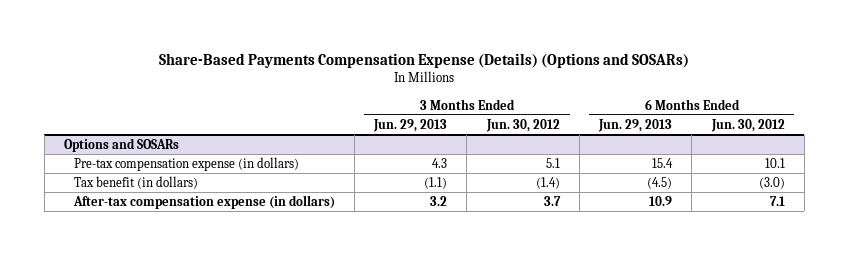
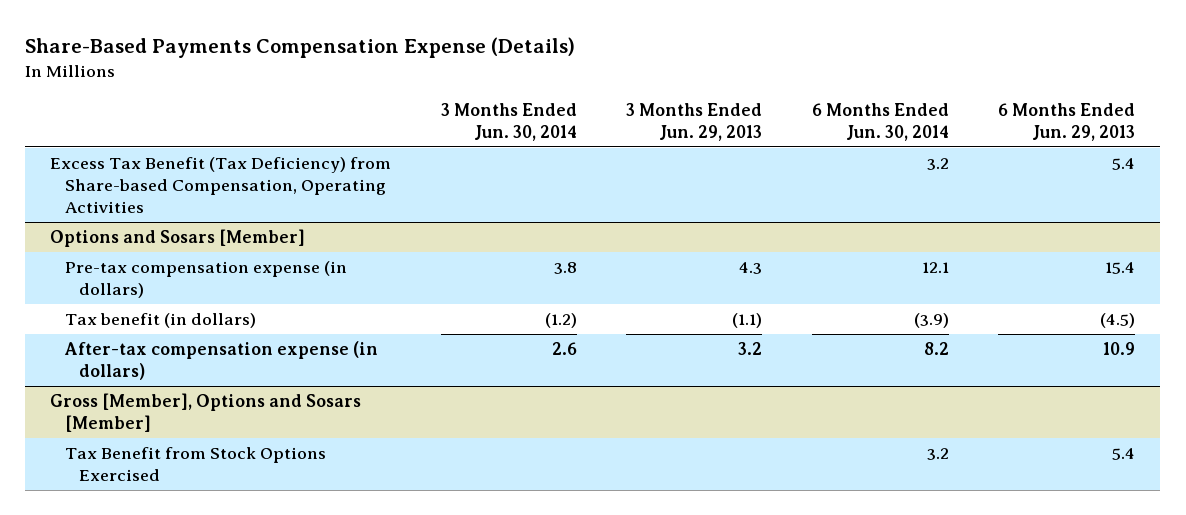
- Share-Based Payments Compensation Expense (Details) (Options and SOSARs)
+ Share-Based Payments Compensation Expense (Details)
- | 3 Months Ended Jun. 29, 2013 | 3 Months Ended Jun. 30, 2012 | 6 Months Ended Jun. 29, 2013 | 6 Months Ended Jun. 30, 2012
+ | 3 Months Ended Jun. 30, 2014 | 3 Months Ended Jun. 29, 2013 | 6 Months Ended Jun. 30, 2014 | 6 Months Ended Jun. 29, 2013
- Options and SOSARs
+ Excess Tax Benefit (Tax Deficiency) from Share-based Compensation, Operating Activities | | | 3.2 | 5.4
+ Options and Sosars [Member]
+ Gross [Member], Options and Sosars [Member]
+ Tax Benefit from Stock Options Exercised | | | 3.2 | 5.4

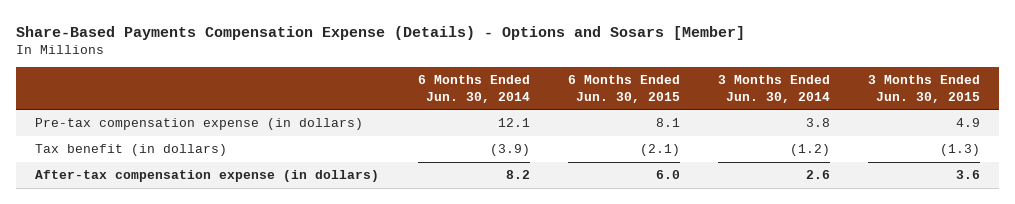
- Share-Based Payments Compensation Expense (Details)
+ Share-Based Payments Compensation Expense (Details) - Options and Sosars [Member]
- | 3 Months Ended Jun. 30, 2014 | 3 Months Ended Jun. 29, 2013 | 6 Months Ended Jun. 30, 2014 | 6 Months Ended Jun. 29, 2013
+ | 6 Months Ended Jun. 30, 2014 | 6 Months Ended Jun. 30, 2015 | 3 Months Ended Jun. 30, 2014 | 3 Months Ended Jun. 30, 2015
- Excess Tax Benefit (Tax Deficiency) from Share-based Compensation, Operating Activities | | | 3.2 | 5.4
- Options and Sosars [Member]
- Gross [Member], Options and Sosars [Member]
- Tax Benefit from Stock Options Exercised | | | 3.2 | 5.4

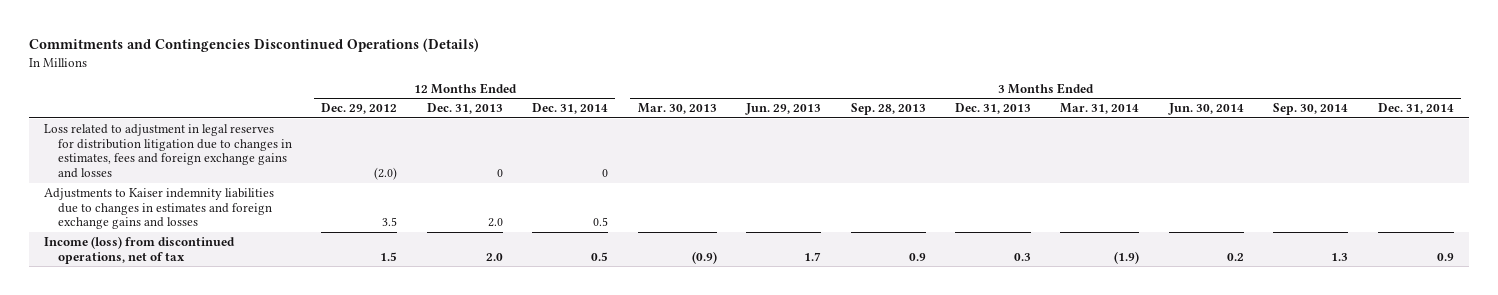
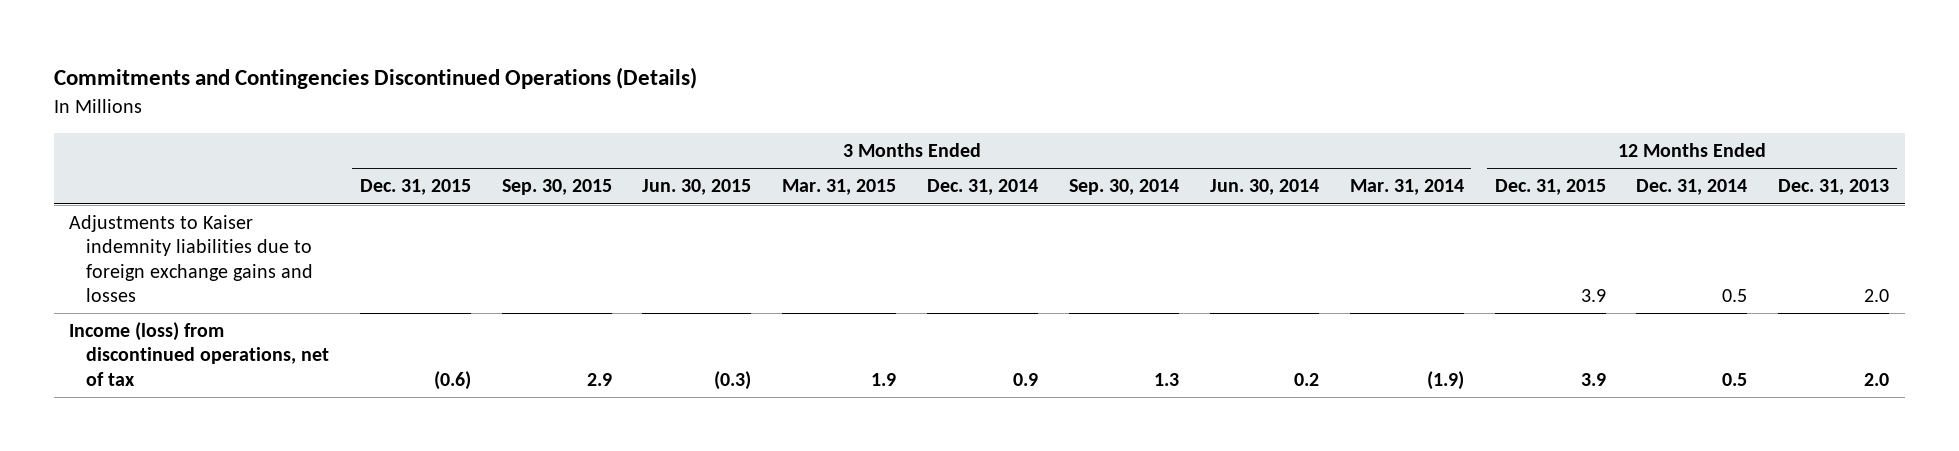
- | 12 Months Ended Dec. 29, 2012 | 12 Months Ended Dec. 31, 2013 | 12 Months Ended Dec. 31, 2014 | 3 Months Ended Mar. 30, 2013 | 3 Months Ended Jun. 29, 2013 | 3 Months Ended Sep. 28, 2013 | 3 Months Ended Dec. 31, 2013 | 3 Months Ended Mar. 31, 2014 | 3 Months Ended Jun. 30, 2014 | 3 Months Ended Sep. 30, 2014 | 3 Months Ended Dec. 31, 2014
+ | 3 Months Ended Dec. 31, 2015 | 3 Months Ended Sep. 30, 2015 | 3 Months Ended Jun. 30, 2015 | 3 Months Ended Mar. 31, 2015 | 3 Months Ended Dec. 31, 2014 | 3 Months Ended Sep. 30, 2014 | 3 Months Ended Jun. 30, 2014 | 3 Months Ended Mar. 31, 2014 | 12 Months Ended Dec. 31, 2015 | 12 Months Ended Dec. 31, 2014 | 12 Months Ended Dec. 31, 2013
- Loss related to adjustment in legal reserves for distribution litigation due to changes in estimates, fees and foreign exchange gains and losses | (2.0) | 0 | 0 | | | | | | | |
- Adjustments to Kaiser indemnity liabilities due to changes in estimates and foreign exchange gains and losses | 3.5 | 2.0 | 0.5 | | | | | | | |
+ Adjustments to Kaiser indemnity liabilities due to foreign exchange gains and losses | | | | | | | | | 3.9 | 0.5 | 2.0

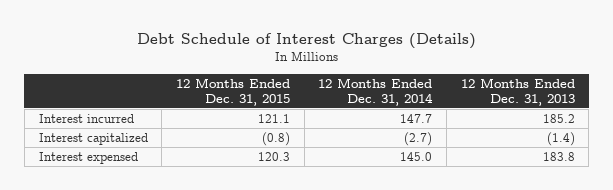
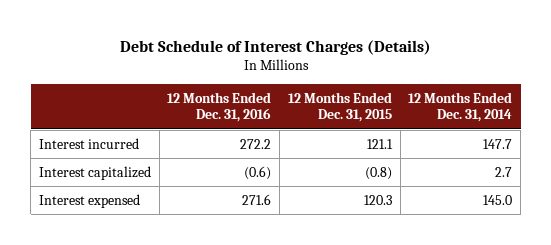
- | 12 Months Ended Dec. 31, 2015 | 12 Months Ended Dec. 31, 2014 | 12 Months Ended Dec. 31, 2013
+ | 12 Months Ended Dec. 31, 2016 | 12 Months Ended Dec. 31, 2015 | 12 Months Ended Dec. 31, 2014
- Interest capitalized | (0.8) | (2.7) | (1.4)
+ Interest capitalized | (0.6) | (0.8) | 2.7

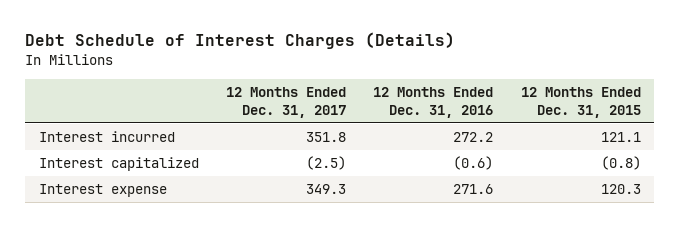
- | 12 Months Ended Dec. 31, 2016 | 12 Months Ended Dec. 31, 2015 | 12 Months Ended Dec. 31, 2014
+ | 12 Months Ended Dec. 31, 2017 | 12 Months Ended Dec. 31, 2016 | 12 Months Ended Dec. 31, 2015
- Interest expensed | 271.6 | 120.3 | 145.0
+ Interest expense | 349.3 | 271.6 | 120.3

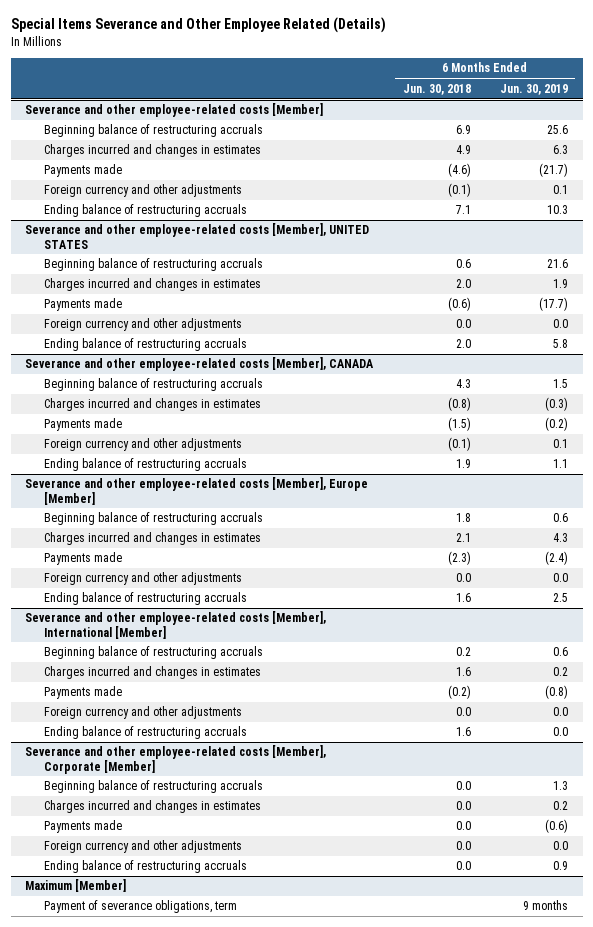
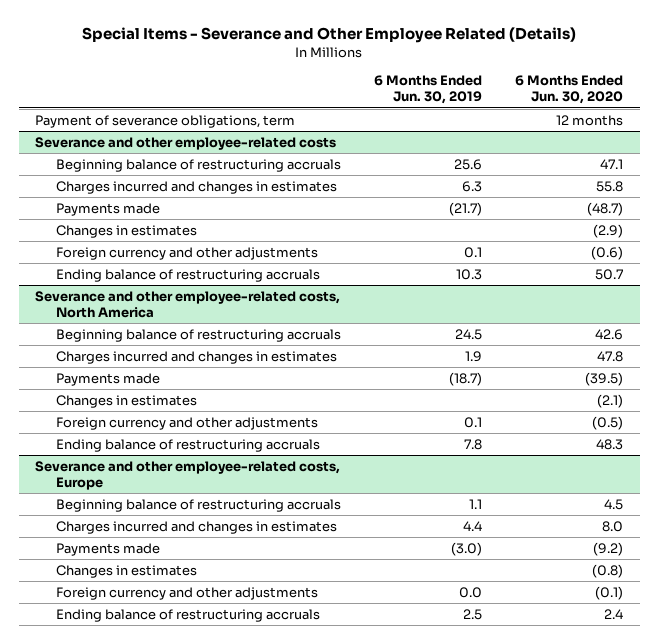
- Special Items Severance and Other Employee Related (Details)
+ Special Items - Severance and Other Employee Related (Details)
- | 6 Months Ended Jun. 30, 2018 | 6 Months Ended Jun. 30, 2019
+ | 6 Months Ended Jun. 30, 2019 | 6 Months Ended Jun. 30, 2020
- Severance and other employee-related costs [Member]
+ Payment of severance obligations, term | | 12 months
+ Severance and other employee-related costs
+ Changes in estimates | | (2.9)
- Severance and other employee-related costs [Member], UNITED STATES
- Beginning balance of restructuring accruals | 0.6 | 21.6
+ Severance and other employee-related costs, North America
+ Beginning balance of restructuring accruals | 24.5 | 42.6
- Payments made | (0.6) | (17.7)
- Foreign currency and other adjustments | 0.0 | 0.0
- Ending balance of restructuring accruals | 2.0 | 5.8
- Severance and other employee-related costs [Member], CANADA
- Beginning balance of restructuring accruals | 4.3 | 1.5
- Charges incurred and changes in estimates | (0.8) | (0.3)
- Payments made | (1.5) | (0.2)
+ Payments made | (18.7) | (39.5)
+ Changes in estimates | | (2.1)
- Ending balance of restructuring accruals | 1.9 | 1.1
- Severance and other employee-related costs [Member], Europe [Member]
- Beginning balance of restructuring accruals | 1.8 | 0.6
- Charges incurred and changes in estimates | 2.1 | 4.3
- Payments made | (2.3) | (2.4)
+ Ending balance of restructuring accruals | 7.8 | 48.3
+ Severance and other employee-related costs, Europe
+ Beginning balance of restructuring accruals | 1.1 | 4.5
+ Charges incurred and changes in estimates | 4.4 | 8.0
+ Payments made | (3.0) | (9.2)
+ Changes in estimates | | (0.8)
- Severance and other employee-related costs [Member], International [Member]
- Beginning balance of restructuring accruals | 0.2 | 0.6
- Charges incurred and changes in estimates | 1.6 | 0.2
- Payments made | (0.2) | (0.8)
- Foreign currency and other adjustments | 0.0 | 0.0
- Ending balance of restructuring accruals | 1.6 | 0.0
- Severance and other employee-related costs [Member], Corporate [Member]
- Beginning balance of restructuring accruals | 0.0 | 1.3
- Charges incurred and changes in estimates | 0.0 | 0.2
- Payments made | 0.0 | (0.6)
- Foreign currency and other adjustments | 0.0 | 0.0
- Ending balance of restructuring accruals | 0.0 | 0.9
- Maximum [Member]
- Payment of severance obligations, term | | 9 months

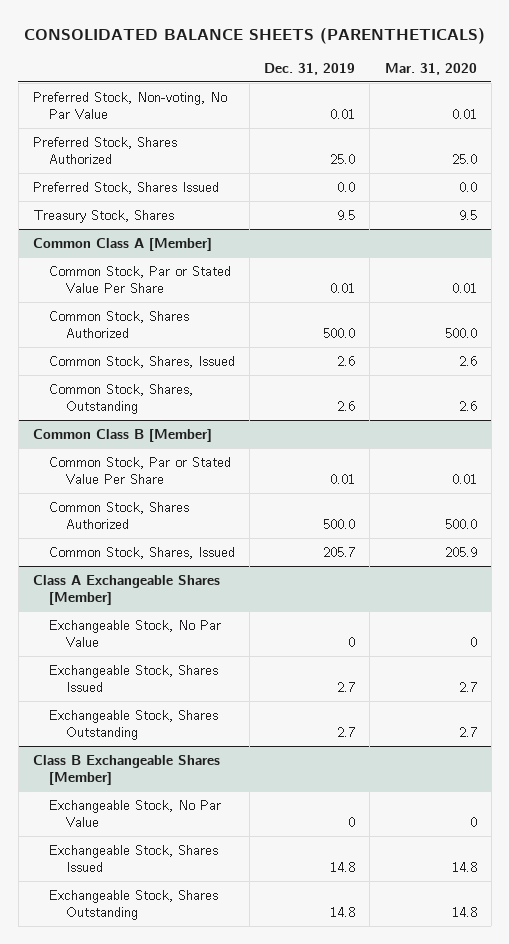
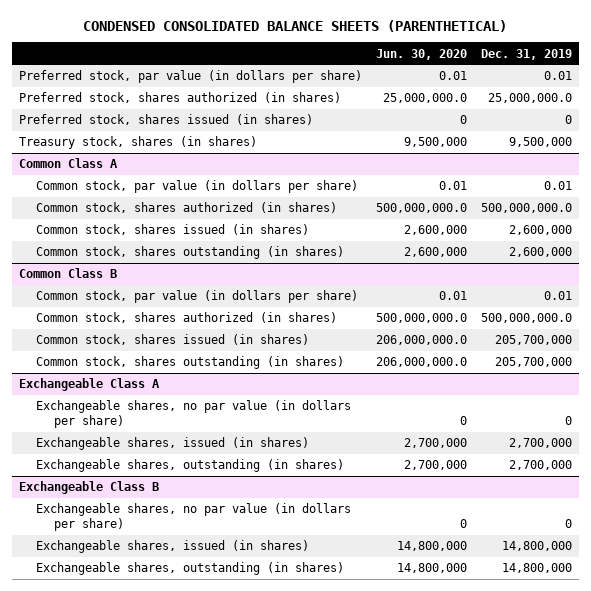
- CONSOLIDATED BALANCE SHEETS (PARENTHETICALS)
+ CONDENSED CONSOLIDATED BALANCE SHEETS (PARENTHETICAL)
- | Dec. 31, 2019 | Mar. 31, 2020
+ | Jun. 30, 2020 | Dec. 31, 2019
- Preferred Stock, Non-voting, No Par Value | 0.01 | 0.01
- Preferred Stock, Shares Authorized | 25.0 | 25.0
- Preferred Stock, Shares Issued | 0.0 | 0.0
- Treasury Stock, Shares | 9.5 | 9.5
- Common Class A [Member]
- Common Stock, Par or Stated Value Per Share | 0.01 | 0.01
- Common Stock, Shares Authorized | 500.0 | 500.0
- Common Stock, Shares, Issued | 2.6 | 2.6
- Common Stock, Shares, Outstanding | 2.6 | 2.6
- Common Class B [Member]
- Common Stock, Par or Stated Value Per Share | 0.01 | 0.01
- Common Stock, Shares Authorized | 500.0 | 500.0
- Common Stock, Shares, Issued | 205.7 | 205.9
- Class A Exchangeable Shares [Member]
- Exchangeable Stock, No Par Value | 0 | 0
- Exchangeable Stock, Shares Issued | 2.7 | 2.7
- Exchangeable Stock, Shares Outstanding | 2.7 | 2.7
- Class B Exchangeable Shares [Member]
- Exchangeable Stock, No Par Value | 0 | 0
- Exchangeable Stock, Shares Issued | 14.8 | 14.8
- Exchangeable Stock, Shares Outstanding | 14.8 | 14.8
+ Preferred stock, par value (in dollars per share) | 0.01 | 0.01
+ Preferred stock, shares authorized (in shares) | 25,000,000.0 | 25,000,000.0
+ Preferred stock, shares issued (in shares) | 0 | 0
+ Treasury stock, shares (in shares) | 9,500,000 | 9,500,000
+ Common Class A
+ Common stock, par value (in dollars per share) | 0.01 | 0.01
+ Common stock, shares authorized (in shares) | 500,000,000.0 | 500,000,000.0
+ Common stock, shares issued (in shares) | 2,600,000 | 2,600,000
+ Common stock, shares outstanding (in shares) | 2,600,000 | 2,600,000
+ Common Class B
+ Common stock, par value (in dollars per share) | 0.01 | 0.01
+ Common stock, shares authorized (in shares) | 500,000,000.0 | 500,000,000.0
+ Common stock, shares issued (in shares) | 206,000,000.0 | 205,700,000
+ Common stock, shares outstanding (in shares) | 206,000,000.0 | 205,700,000
+ Exchangeable Class A
+ Exchangeable shares, no par value (in dollars per share) | 0 | 0
+ Exchangeable shares, issued (in shares) | 2,700,000 | 2,700,000
+ Exchangeable shares, outstanding (in shares) | 2,700,000 | 2,700,000
+ Exchangeable Class B
+ Exchangeable shares, no par value (in dollars per share) | 0 | 0
+ Exchangeable shares, issued (in shares) | 14,800,000 | 14,800,000
+ Exchangeable shares, outstanding (in shares) | 14,800,000 | 14,800,000

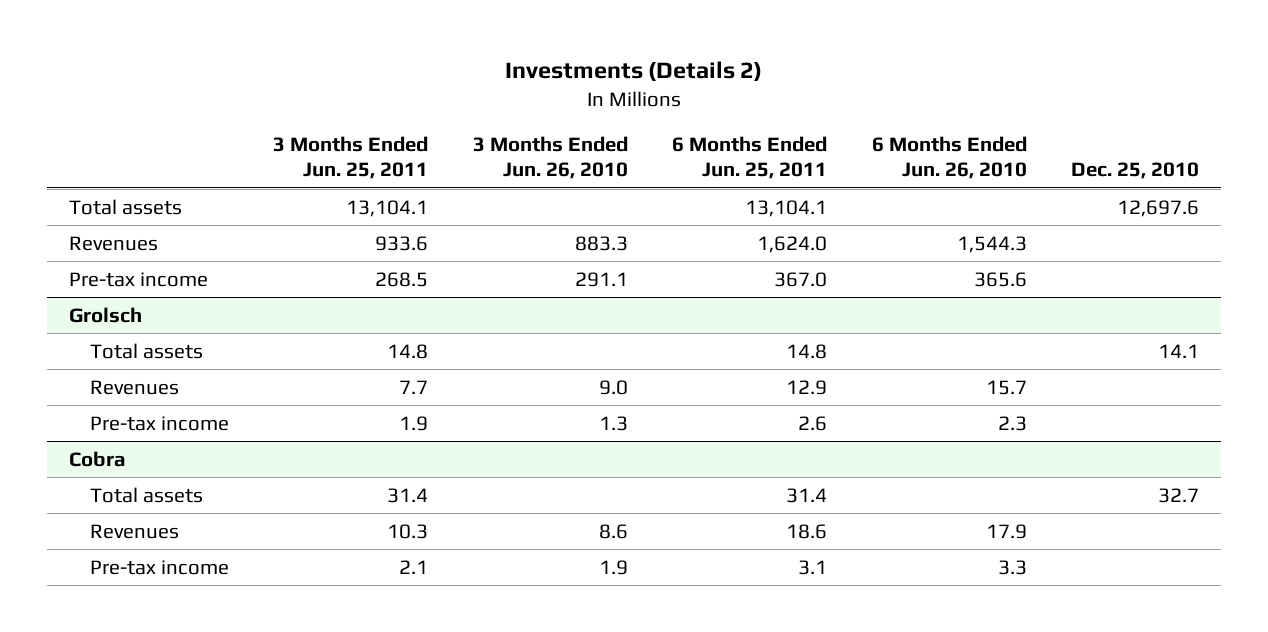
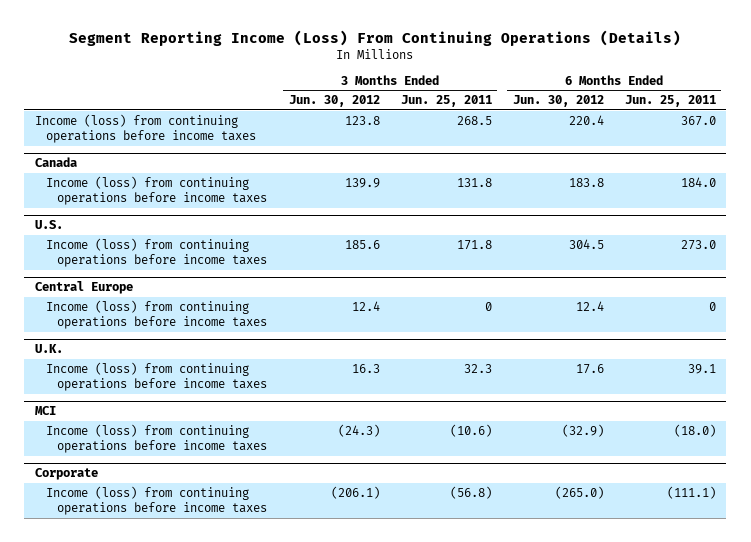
- Investments (Details 2)
+ Segment Reporting Income (Loss) From Continuing Operations (Details)
- | 3 Months Ended Jun. 25, 2011 | 3 Months Ended Jun. 26, 2010 | 6 Months Ended Jun. 25, 2011 | 6 Months Ended Jun. 26, 2010 | Dec. 25, 2010
+ | 3 Months Ended Jun. 30, 2012 | 3 Months Ended Jun. 25, 2011 | 6 Months Ended Jun. 30, 2012 | 6 Months Ended Jun. 25, 2011
- Total assets | 13,104.1 | | 13,104.1 | | 12,697.6
- Revenues | 933.6 | 883.3 | 1,624.0 | 1,544.3 |
- Pre-tax income | 268.5 | 291.1 | 367.0 | 365.6 |
- Grolsch
- Total assets | 14.8 | | 14.8 | | 14.1
- Revenues | 7.7 | 9.0 | 12.9 | 15.7 |
- Pre-tax income | 1.9 | 1.3 | 2.6 | 2.3 |
- Cobra
- Total assets | 31.4 | | 31.4 | | 32.7
- Revenues | 10.3 | 8.6 | 18.6 | 17.9 |
- Pre-tax income | 2.1 | 1.9 | 3.1 | 3.3 |
+ Income (loss) from continuing operations before income taxes | 123.8 | 268.5 | 220.4 | 367.0
+ Canada
+ Income (loss) from continuing operations before income taxes | 139.9 | 131.8 | 183.8 | 184.0
+ U.S.
+ Income (loss) from continuing operations before income taxes | 185.6 | 171.8 | 304.5 | 273.0
+ Central Europe
+ Income (loss) from continuing operations before income taxes | 12.4 | 0 | 12.4 | 0
+ U.K.
+ Income (loss) from continuing operations before income taxes | 16.3 | 32.3 | 17.6 | 39.1
+ MCI
+ Income (loss) from continuing operations before income taxes | (24.3) | (10.6) | (32.9) | (18.0)
+ Corporate
+ Income (loss) from continuing operations before income taxes | (206.1) | (56.8) | (265.0) | (111.1)

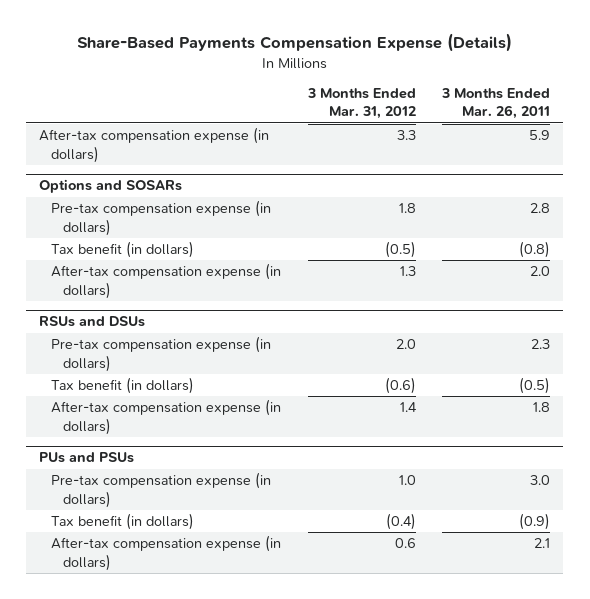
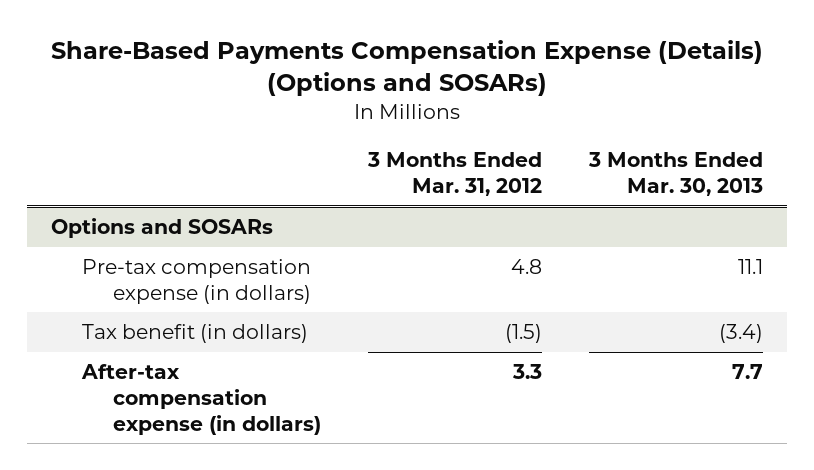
- Share-Based Payments Compensation Expense (Details)
+ Share-Based Payments Compensation Expense (Details) (Options and SOSARs)
- | 3 Months Ended Mar. 31, 2012 | 3 Months Ended Mar. 26, 2011
+ | 3 Months Ended Mar. 31, 2012 | 3 Months Ended Mar. 30, 2013
- After-tax compensation expense (in dollars) | 3.3 | 5.9
@ Options and SOSARs
- Pre-tax compensation expense (in dollars) | 1.8 | 2.8
- Tax benefit (in dollars) | (0.5) | (0.8)
- After-tax compensation expense (in dollars) | 1.3 | 2.0
- RSUs and DSUs
- Pre-tax compensation expense (in dollars) | 2.0 | 2.3
- Tax benefit (in dollars) | (0.6) | (0.5)
- After-tax compensation expense (in dollars) | 1.4 | 1.8
- PUs and PSUs
- Pre-tax compensation expense (in dollars) | 1.0 | 3.0
- Tax benefit (in dollars) | (0.4) | (0.9)
- After-tax compensation expense (in dollars) | 0.6 | 2.1
@ Options and SOSARs
+ Pre-tax compensation expense (in dollars) | 4.8 | 11.1
+ Tax benefit (in dollars) | (1.5) | (3.4)
+ After-tax compensation expense (in dollars) | 3.3 | 7.7

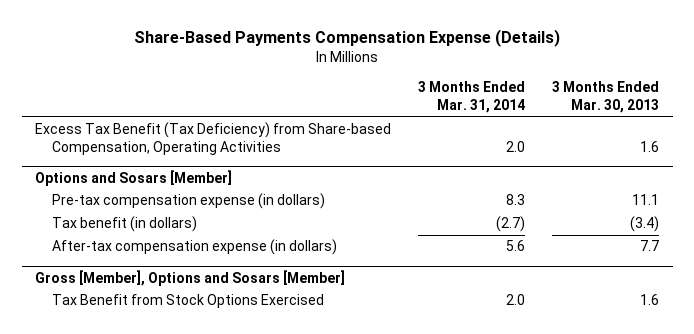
- Share-Based Payments Compensation Expense (Details) (Options and SOSARs)
+ Share-Based Payments Compensation Expense (Details)
- | 3 Months Ended Mar. 31, 2012 | 3 Months Ended Mar. 30, 2013
+ | 3 Months Ended Mar. 31, 2014 | 3 Months Ended Mar. 30, 2013
- Options and SOSARs
+ Excess Tax Benefit (Tax Deficiency) from Share-based Compensation, Operating Activities | 2.0 | 1.6
+ Options and Sosars [Member]
+ Gross [Member], Options and Sosars [Member]
+ Tax Benefit from Stock Options Exercised | 2.0 | 1.6

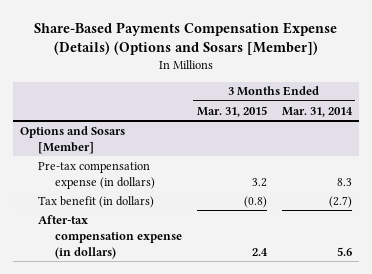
- Share-Based Payments Compensation Expense (Details)
+ Share-Based Payments Compensation Expense (Details) (Options and Sosars [Member])
- | 3 Months Ended Mar. 31, 2014 | 3 Months Ended Mar. 30, 2013
+ | 3 Months Ended Mar. 31, 2015 | 3 Months Ended Mar. 31, 2014
- Excess Tax Benefit (Tax Deficiency) from Share-based Compensation, Operating Activities | 2.0 | 1.6
- Gross [Member], Options and Sosars [Member]
- Tax Benefit from Stock Options Exercised | 2.0 | 1.6

